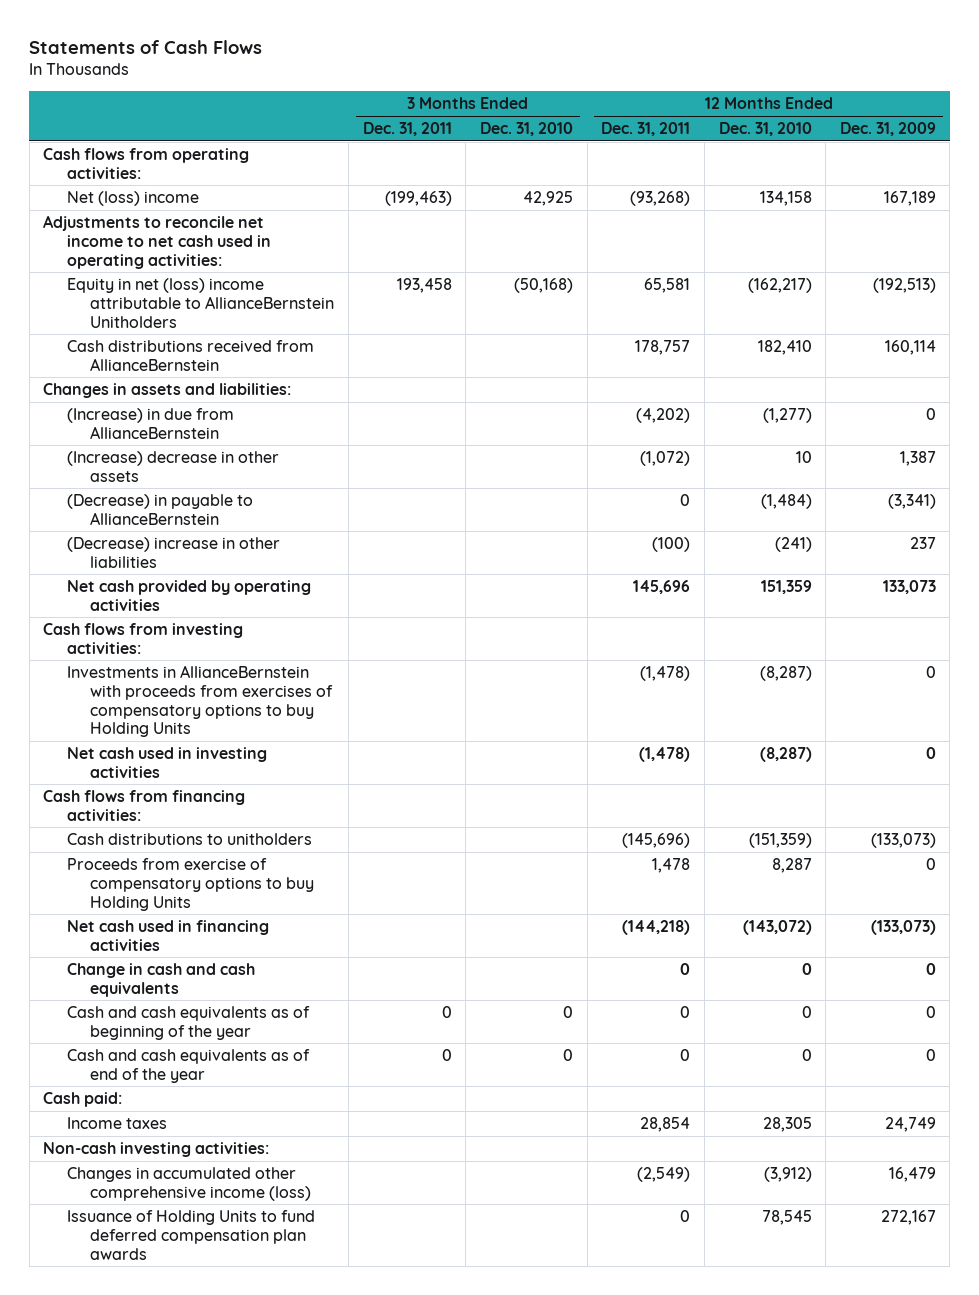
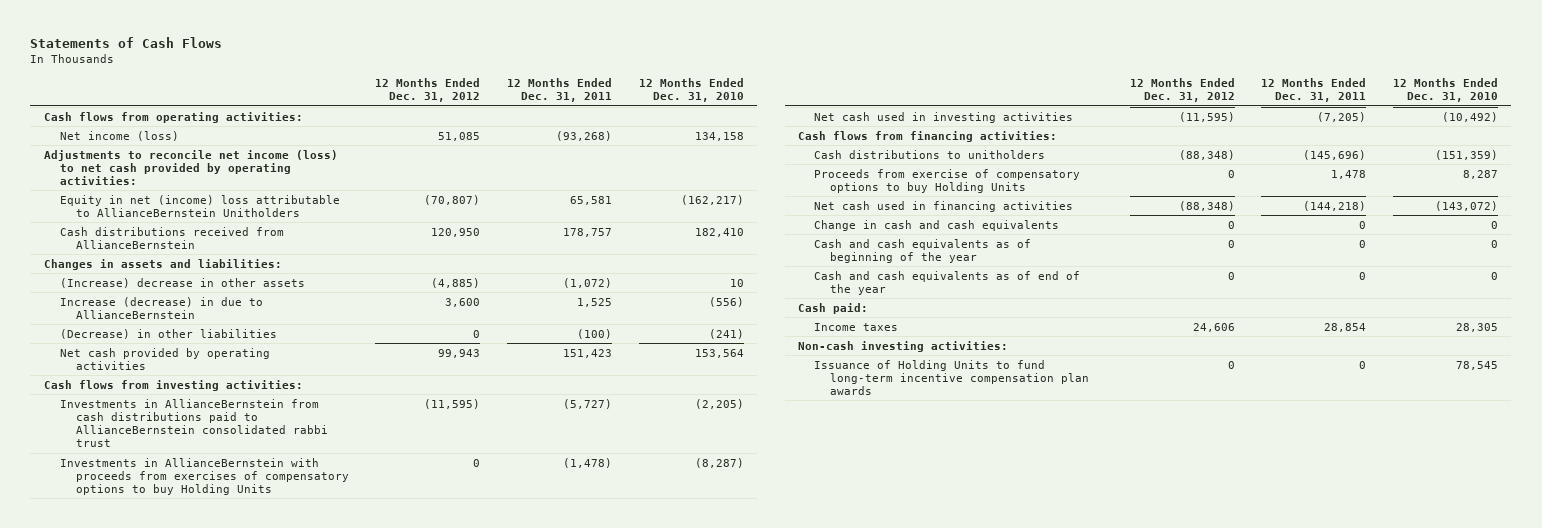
- | 3 Months Ended Dec. 31, 2011 | 3 Months Ended Dec. 31, 2010 | 12 Months Ended Dec. 31, 2011 | 12 Months Ended Dec. 31, 2010 | 12 Months Ended Dec. 31, 2009
+ | 12 Months Ended Dec. 31, 2012 | 12 Months Ended Dec. 31, 2011 | 12 Months Ended Dec. 31, 2010
- Net (loss) income | (199,463) | 42,925 | (93,268) | 134,158 | 167,189
- Adjustments to reconcile net income to net cash used in operating activities:
- Equity in net (loss) income attributable to AllianceBernstein Unitholders | 193,458 | (50,168) | 65,581 | (162,217) | (192,513)
+ Net income (loss) | 51,085 | (93,268) | 134,158
+ Adjustments to reconcile net income (loss) to net cash provided by operating activities:
+ Equity in net (income) loss attributable to AllianceBernstein Unitholders | (70,807) | 65,581 | (162,217)
- (Increase) in due from AllianceBernstein | | | (4,202) | (1,277) | 0
- (Decrease) in payable to AllianceBernstein | | | 0 | (1,484) | (3,341)
- (Decrease) increase in other liabilities | | | (100) | (241) | 237
- Net cash provided by operating activities | | | 145,696 | 151,359 | 133,073
+ Increase (decrease) in due to AllianceBernstein | 3,600 | 1,525 | (556)
+ (Decrease) in other liabilities | 0 | (100) | (241)
+ Net cash provided by operating activities | 99,943 | 151,423 | 153,564
+ Investments in AllianceBernstein from cash distributions paid to AllianceBernstein consolidated rabbi trust | (11,595) | (5,727) | (2,205)
- Net cash used in investing activities | | | (1,478) | (8,287) | 0
+ Net cash used in investing activities | (11,595) | (7,205) | (10,492)
- Changes in accumulated other comprehensive income (loss) | | | (2,549) | (3,912) | 16,479
- Issuance of Holding Units to fund deferred compensation plan awards | | | 0 | 78,545 | 272,167
+ Issuance of Holding Units to fund long-term incentive compensation plan awards | 0 | 0 | 78,545

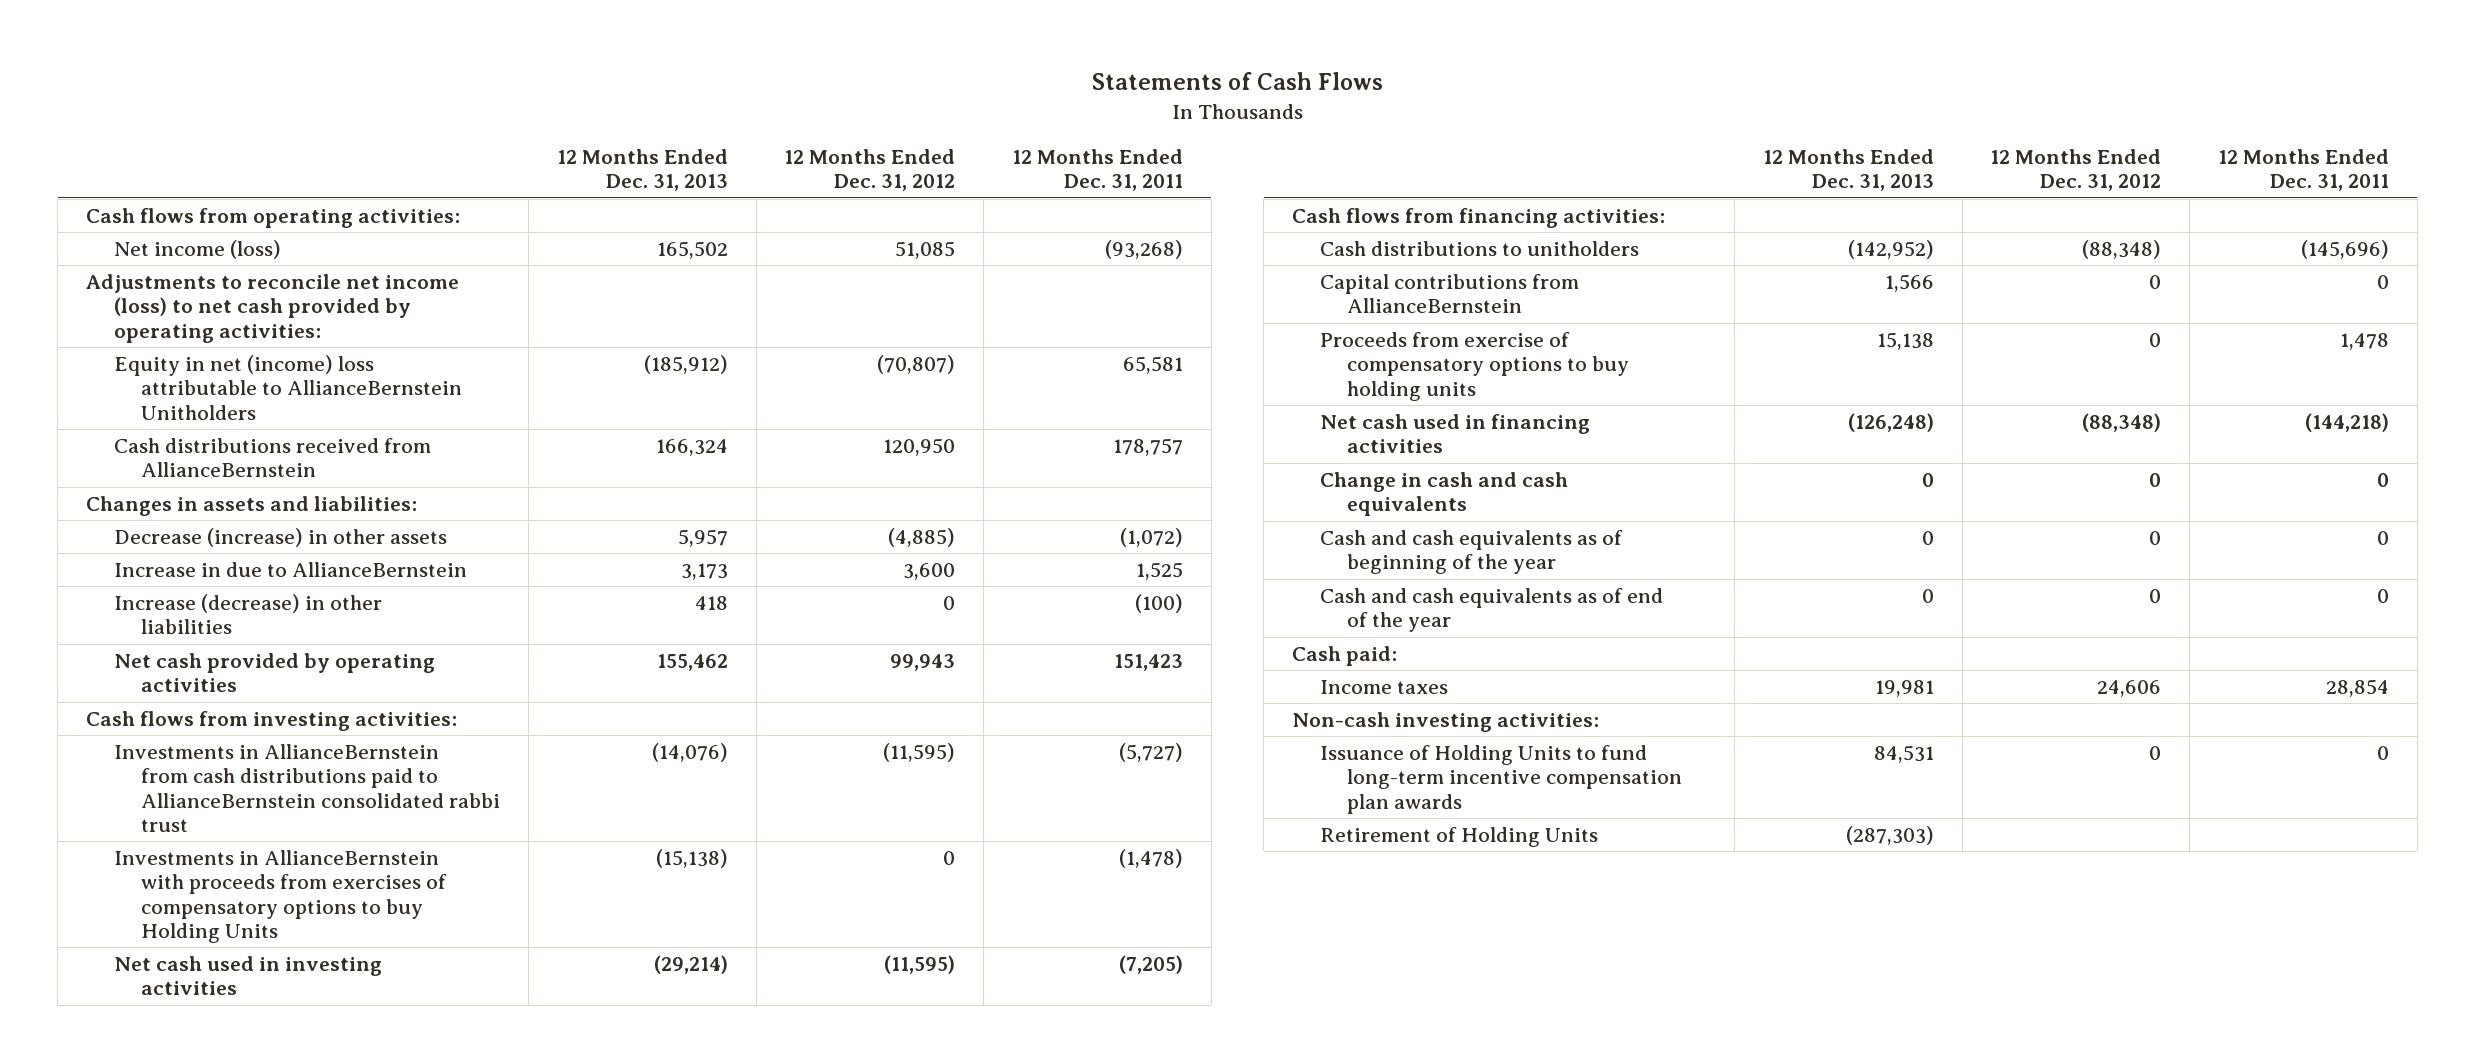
- | 12 Months Ended Dec. 31, 2012 | 12 Months Ended Dec. 31, 2011 | 12 Months Ended Dec. 31, 2010
+ | 12 Months Ended Dec. 31, 2013 | 12 Months Ended Dec. 31, 2012 | 12 Months Ended Dec. 31, 2011
- (Increase) decrease in other assets | (4,885) | (1,072) | 10
- Increase (decrease) in due to AllianceBernstein | 3,600 | 1,525 | (556)
- (Decrease) in other liabilities | 0 | (100) | (241)
+ Decrease (increase) in other assets | 5,957 | (4,885) | (1,072)
+ Increase in due to AllianceBernstein | 3,173 | 3,600 | 1,525
+ Increase (decrease) in other liabilities | 418 | 0 | (100)
- Proceeds from exercise of compensatory options to buy Holding Units | 0 | 1,478 | 8,287
+ Capital contributions from AllianceBernstein | 1,566 | 0 | 0
+ Proceeds from exercise of compensatory options to buy holding units | 15,138 | 0 | 1,478
+ Retirement of Holding Units | (287,303) | |

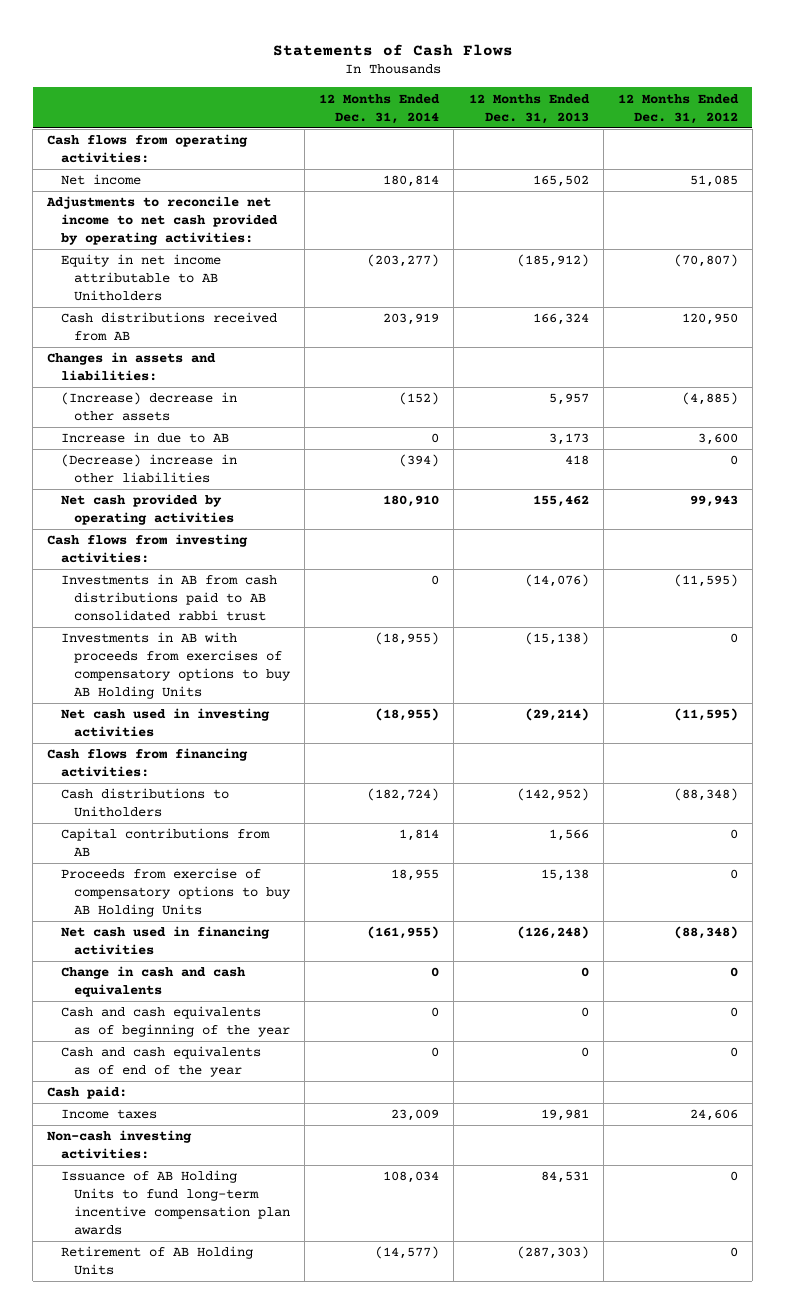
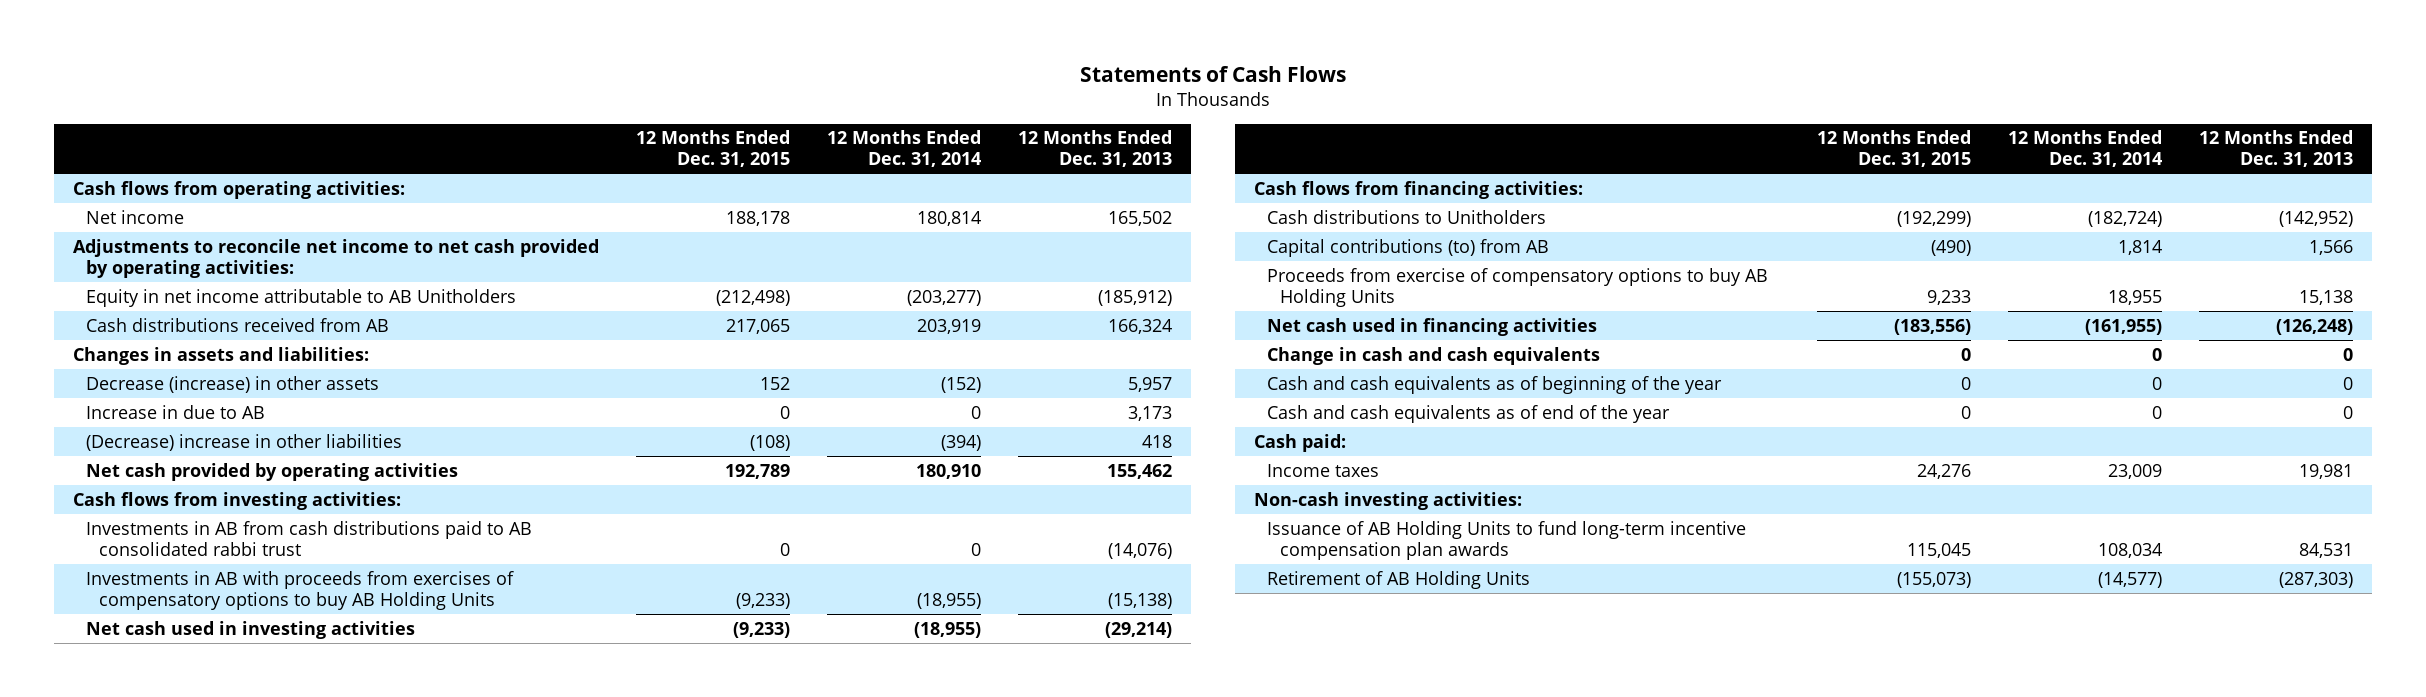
- | 12 Months Ended Dec. 31, 2014 | 12 Months Ended Dec. 31, 2013 | 12 Months Ended Dec. 31, 2012
+ | 12 Months Ended Dec. 31, 2015 | 12 Months Ended Dec. 31, 2014 | 12 Months Ended Dec. 31, 2013
- (Increase) decrease in other assets | (152) | 5,957 | (4,885)
+ Decrease (increase) in other assets | 152 | (152) | 5,957
- Capital contributions from AB | 1,814 | 1,566 | 0
+ Capital contributions (to) from AB | (490) | 1,814 | 1,566

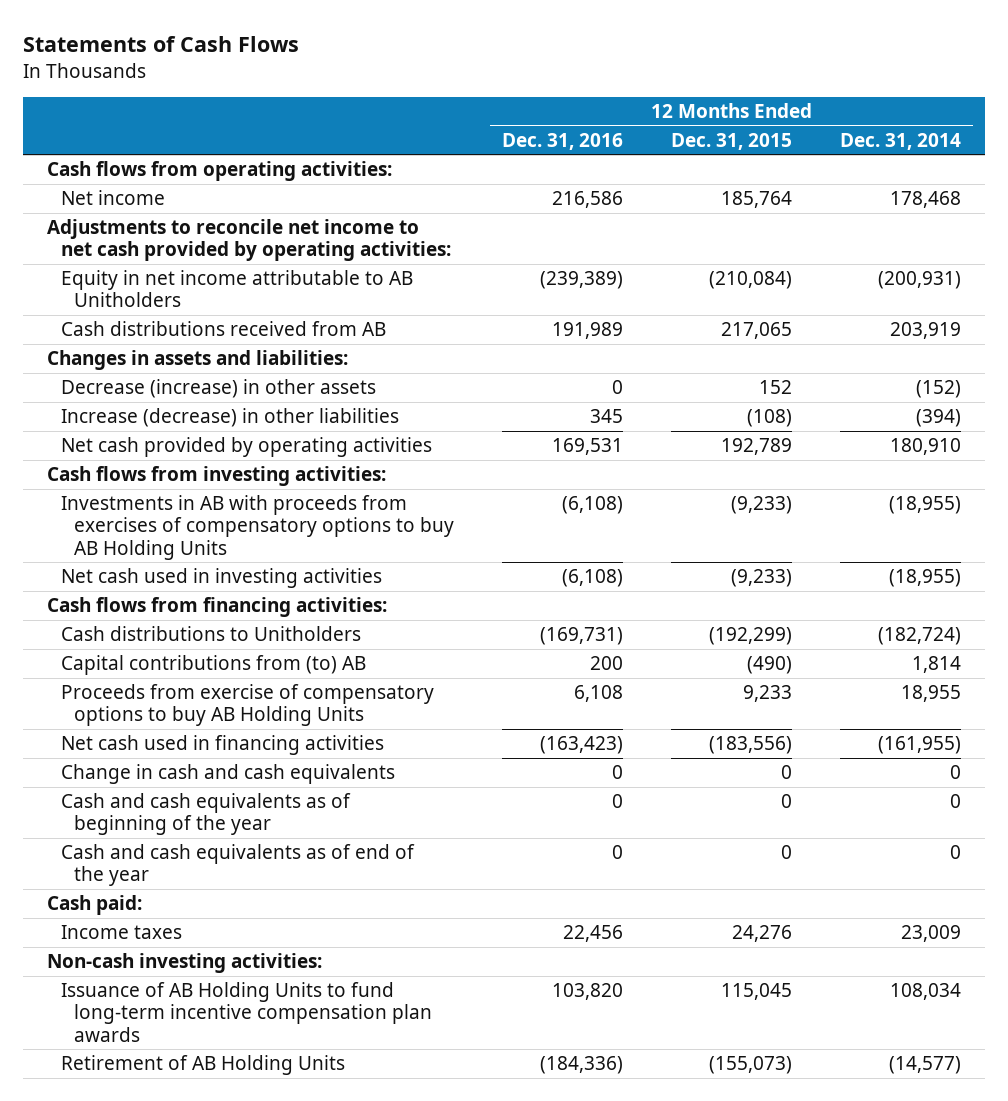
- | 12 Months Ended Dec. 31, 2015 | 12 Months Ended Dec. 31, 2014 | 12 Months Ended Dec. 31, 2013
+ | 12 Months Ended Dec. 31, 2016 | 12 Months Ended Dec. 31, 2015 | 12 Months Ended Dec. 31, 2014
- Net income | 188,178 | 180,814 | 165,502
+ Net income | 216,586 | 185,764 | 178,468
- Equity in net income attributable to AB Unitholders | (212,498) | (203,277) | (185,912)
+ Equity in net income attributable to AB Unitholders | (239,389) | (210,084) | (200,931)
- Increase in due to AB | 0 | 0 | 3,173
- (Decrease) increase in other liabilities | (108) | (394) | 418
+ Increase (decrease) in other liabilities | 345 | (108) | (394)
- Investments in AB from cash distributions paid to AB consolidated rabbi trust | 0 | 0 | (14,076)
- Capital contributions (to) from AB | (490) | 1,814 | 1,566
+ Capital contributions from (to) AB | 200 | (490) | 1,814

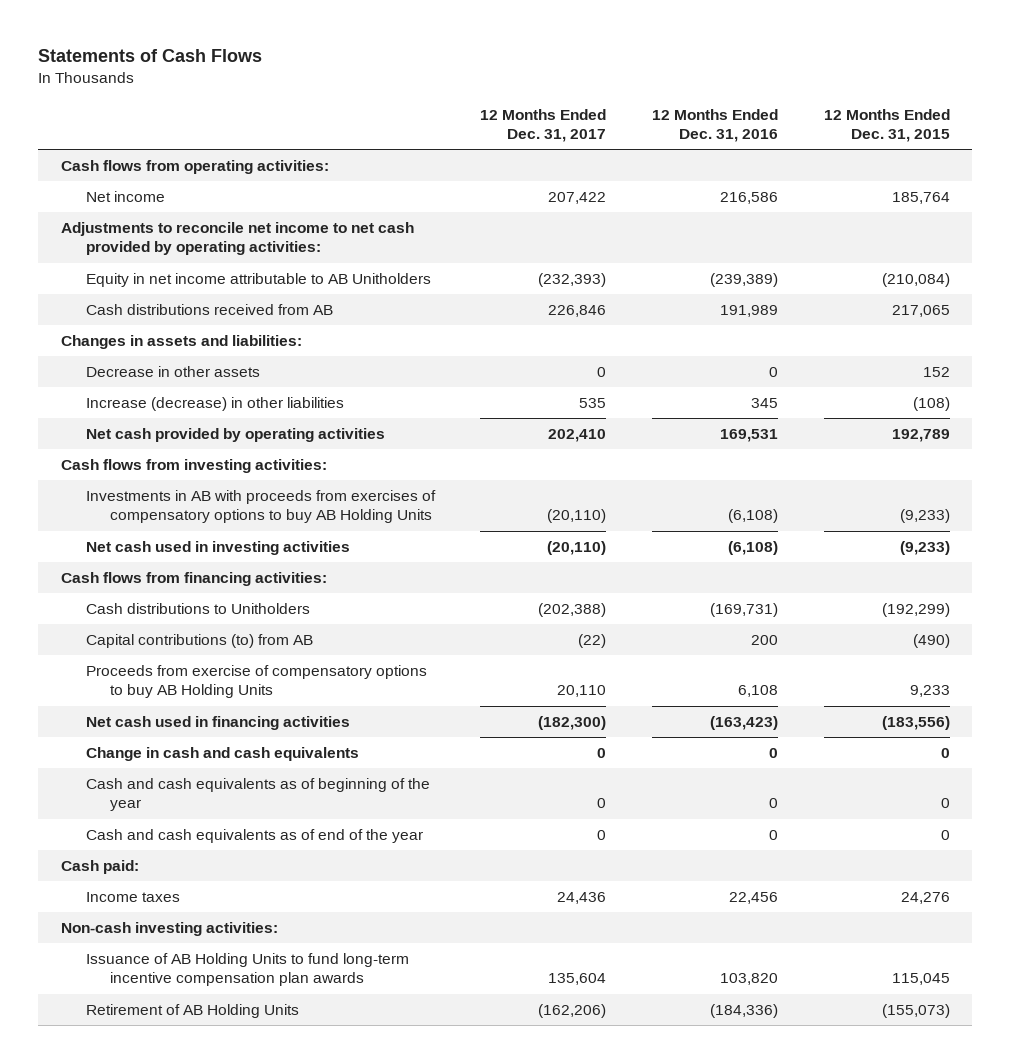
- | 12 Months Ended Dec. 31, 2016 | 12 Months Ended Dec. 31, 2015 | 12 Months Ended Dec. 31, 2014
+ | 12 Months Ended Dec. 31, 2017 | 12 Months Ended Dec. 31, 2016 | 12 Months Ended Dec. 31, 2015
- Decrease (increase) in other assets | 0 | 152 | (152)
+ Decrease in other assets | 0 | 0 | 152
- Capital contributions from (to) AB | 200 | (490) | 1,814
+ Capital contributions (to) from AB | (22) | 200 | (490)

